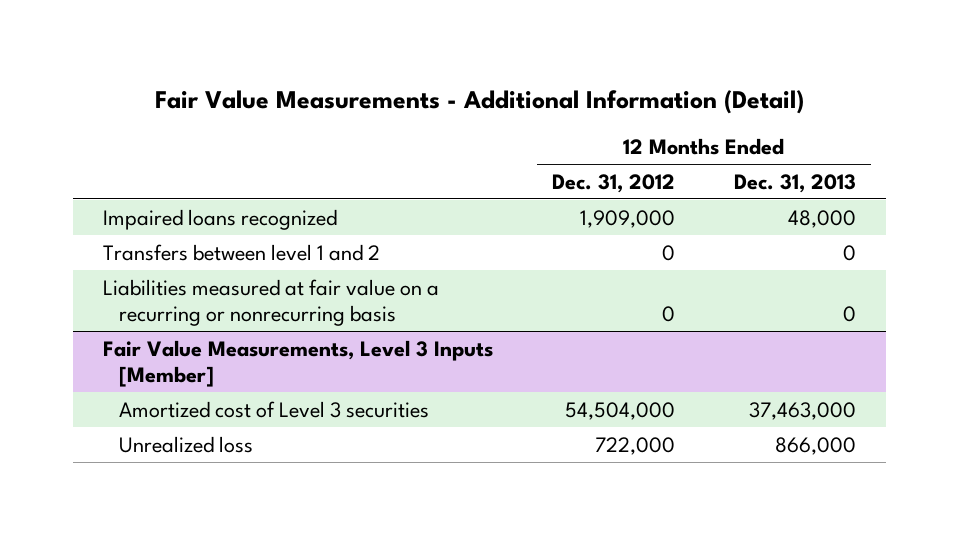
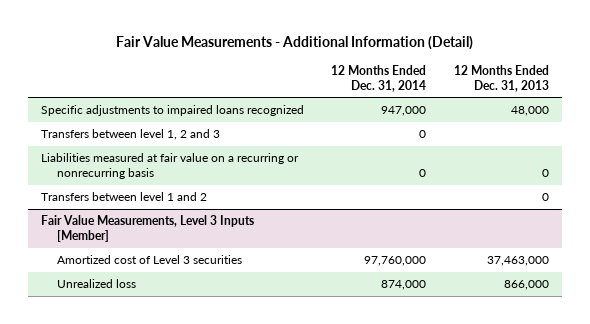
- | 12 Months Ended Dec. 31, 2012 | 12 Months Ended Dec. 31, 2013
+ | 12 Months Ended Dec. 31, 2014 | 12 Months Ended Dec. 31, 2013
- Impaired loans recognized | 1,909,000 | 48,000
+ Specific adjustments to impaired loans recognized | 947,000 | 48,000
+ Transfers between level 1, 2 and 3 | 0 |
moved down: Transfers between level 1 and 2 | | 0

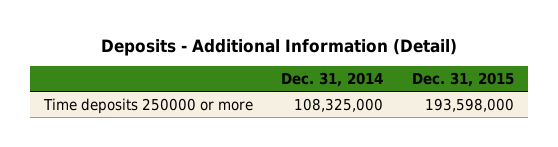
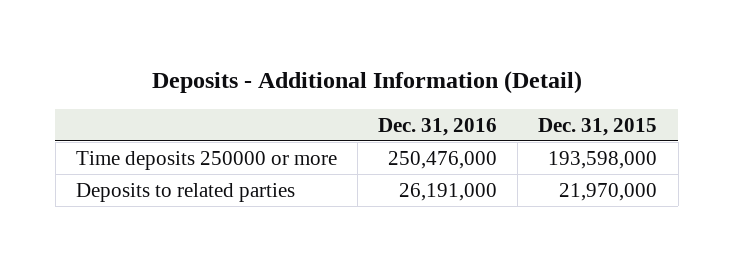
- | Dec. 31, 2014 | Dec. 31, 2015
+ | Dec. 31, 2016 | Dec. 31, 2015
+ Deposits to related parties | 26,191,000 | 21,970,000

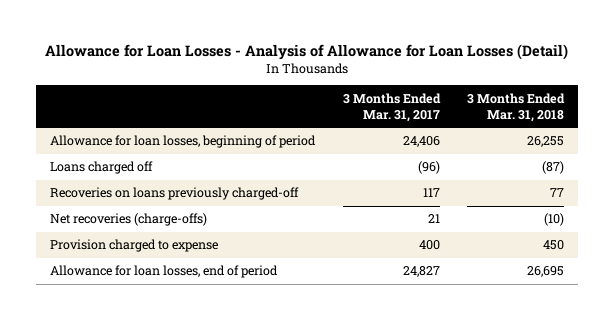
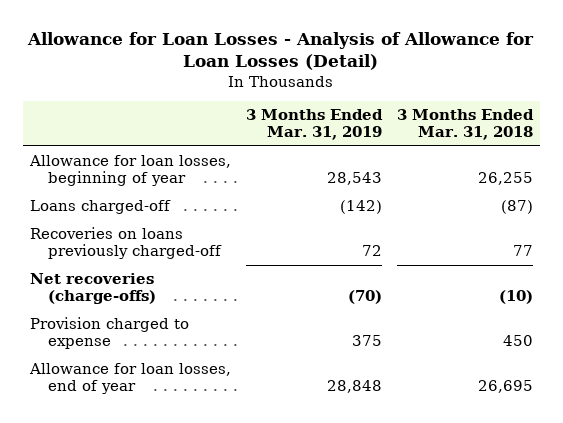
- | 3 Months Ended Mar. 31, 2017 | 3 Months Ended Mar. 31, 2018
+ | 3 Months Ended Mar. 31, 2019 | 3 Months Ended Mar. 31, 2018
- Allowance for loan losses, beginning of period | 24,406 | 26,255
- Loans charged off | (96) | (87)
+ Allowance for loan losses, beginning of year | 28,543 | 26,255
+ Loans charged-off | (142) | (87)
- Allowance for loan losses, end of period | 24,827 | 26,695
+ Allowance for loan losses, end of year | 28,848 | 26,695

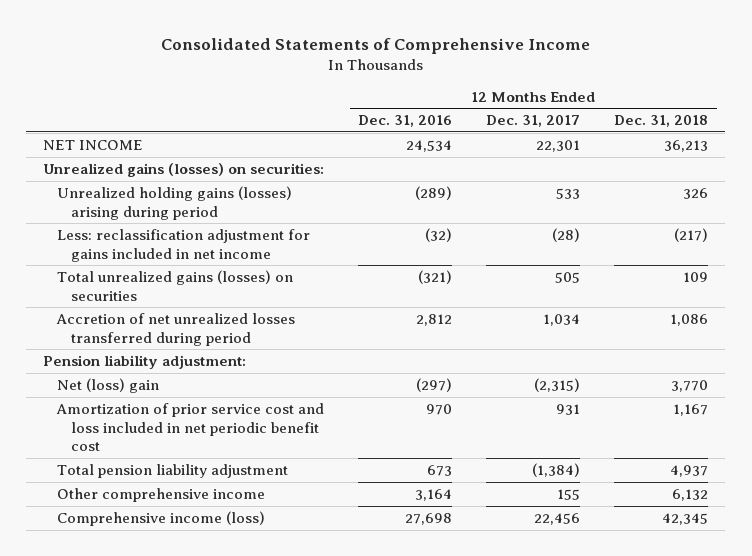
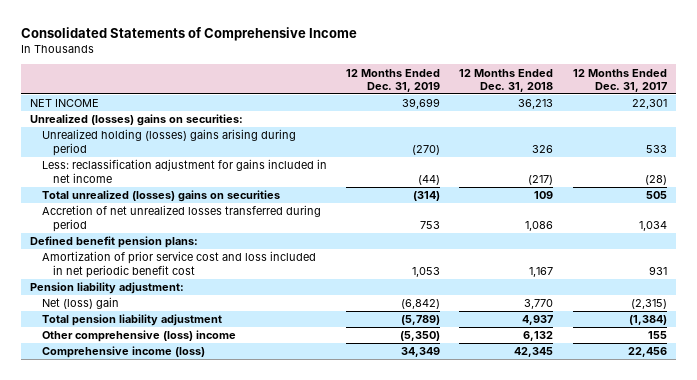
- | 12 Months Ended Dec. 31, 2016 | 12 Months Ended Dec. 31, 2017 | 12 Months Ended Dec. 31, 2018
+ | 12 Months Ended Dec. 31, 2019 | 12 Months Ended Dec. 31, 2018 | 12 Months Ended Dec. 31, 2017
- Unrealized gains (losses) on securities:
- Unrealized holding gains (losses) arising during period | (289) | 533 | 326
+ Unrealized (losses) gains on securities:
+ Unrealized holding (losses) gains arising during period | (270) | 326 | 533
- Total unrealized gains (losses) on securities | (321) | 505 | 109
+ Total unrealized (losses) gains on securities | (314) | 109 | 505
+ Defined benefit pension plans:
moved up: Amortization of prior service cost and loss included in net periodic benefit cost | 1,053 | 1,167 | 931
- Other comprehensive income | 3,164 | 155 | 6,132
+ Other comprehensive (loss) income | (5,350) | 6,132 | 155

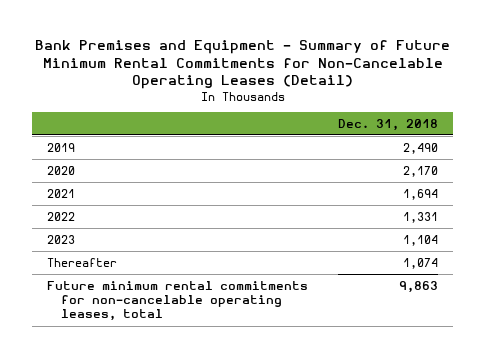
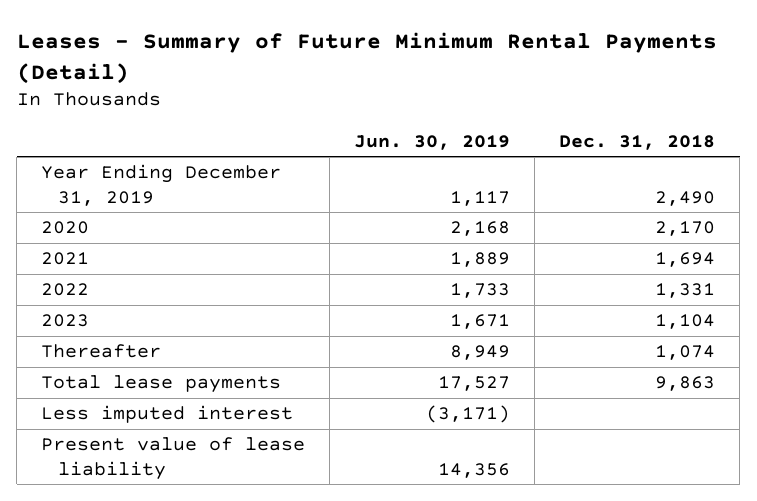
- Bank Premises and Equipment - Summary of Future Minimum Rental Commitments for Non-Cancelable Operating Leases (Detail)
+ Leases - Summary of Future Minimum Rental Payments (Detail)
- | Dec. 31, 2018
+ | Jun. 30, 2019 | Dec. 31, 2018
- 2019 | 2,490
+ Year Ending December 31, 2019 | 1,117 | 2,490
- Future minimum rental commitments for non-cancelable operating leases, total | 9,863
+ Total lease payments | 17,527 | 9,863
+ Less imputed interest | (3,171) |
+ Present value of lease liability | 14,356 |

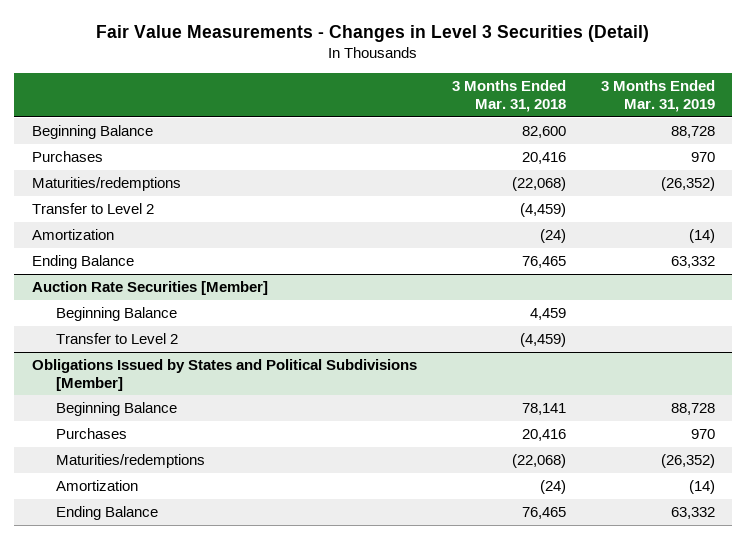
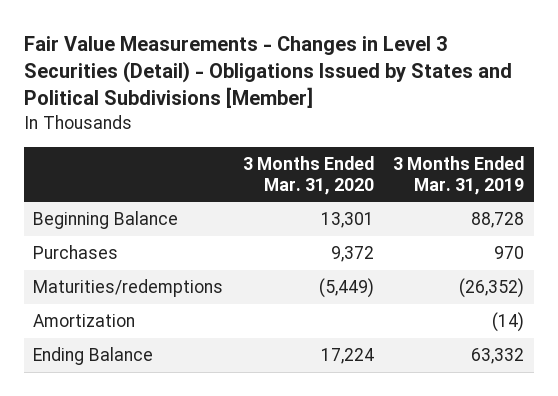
- Fair Value Measurements - Changes in Level 3 Securities (Detail)
+ Fair Value Measurements - Changes in Level 3 Securities (Detail) - Obligations Issued by States and Political Subdivisions [Member]
- | 3 Months Ended Mar. 31, 2018 | 3 Months Ended Mar. 31, 2019
+ | 3 Months Ended Mar. 31, 2020 | 3 Months Ended Mar. 31, 2019
- Transfer to Level 2 | (4,459) |
- Auction Rate Securities [Member]
- Beginning Balance | 4,459 |
- Transfer to Level 2 | (4,459) |
- Obligations Issued by States and Political Subdivisions [Member]
- Beginning Balance | 78,141 | 88,728
- Purchases | 20,416 | 970
- Maturities/redemptions | (22,068) | (26,352)
- Amortization | (24) | (14)
- Ending Balance | 76,465 | 63,332

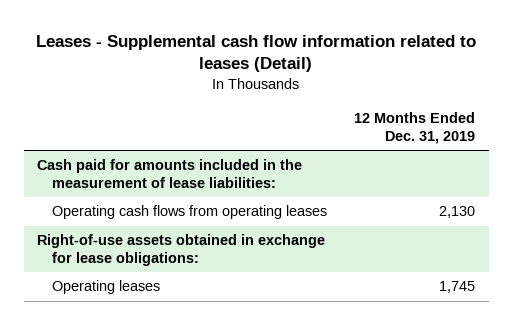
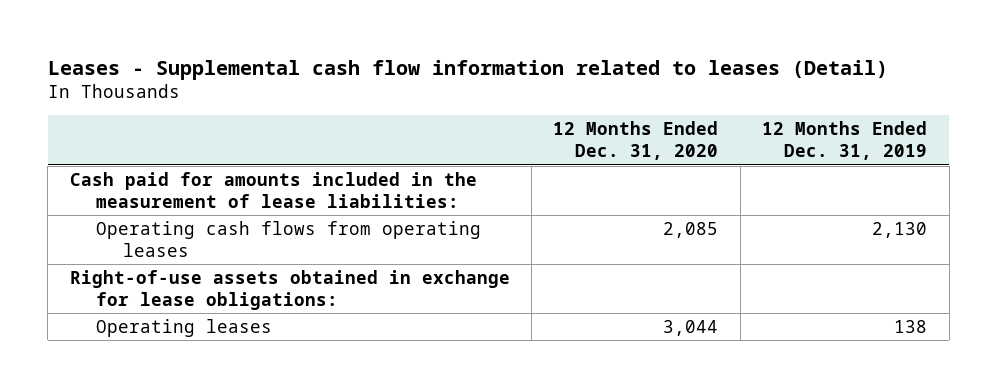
- | 12 Months Ended Dec. 31, 2019
+ | 12 Months Ended Dec. 31, 2020 | 12 Months Ended Dec. 31, 2019
- Operating leases | 1,745
+ Operating leases | 3,044 | 138

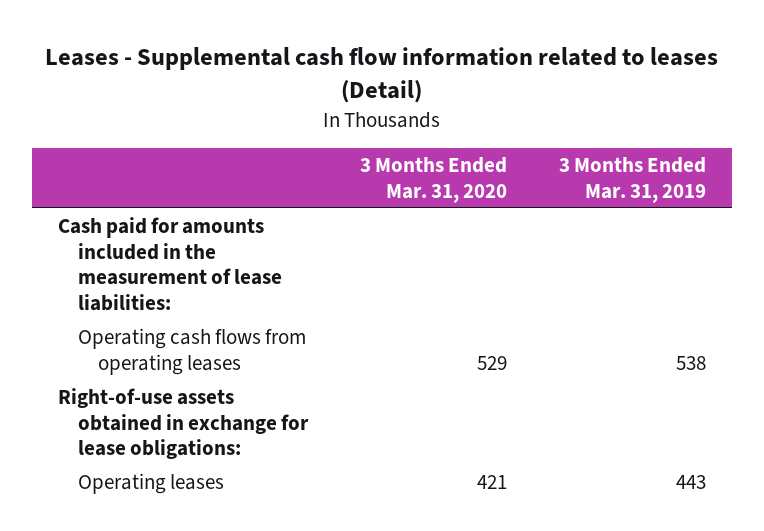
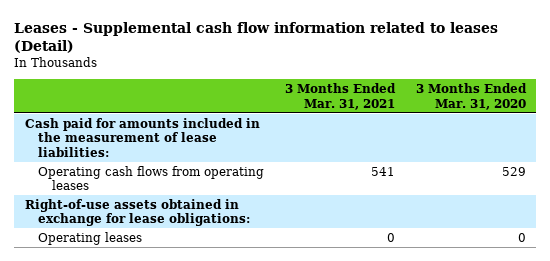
- | 3 Months Ended Mar. 31, 2020 | 3 Months Ended Mar. 31, 2019
+ | 3 Months Ended Mar. 31, 2021 | 3 Months Ended Mar. 31, 2020
- Operating leases | 421 | 443
+ Operating leases | 0 | 0

